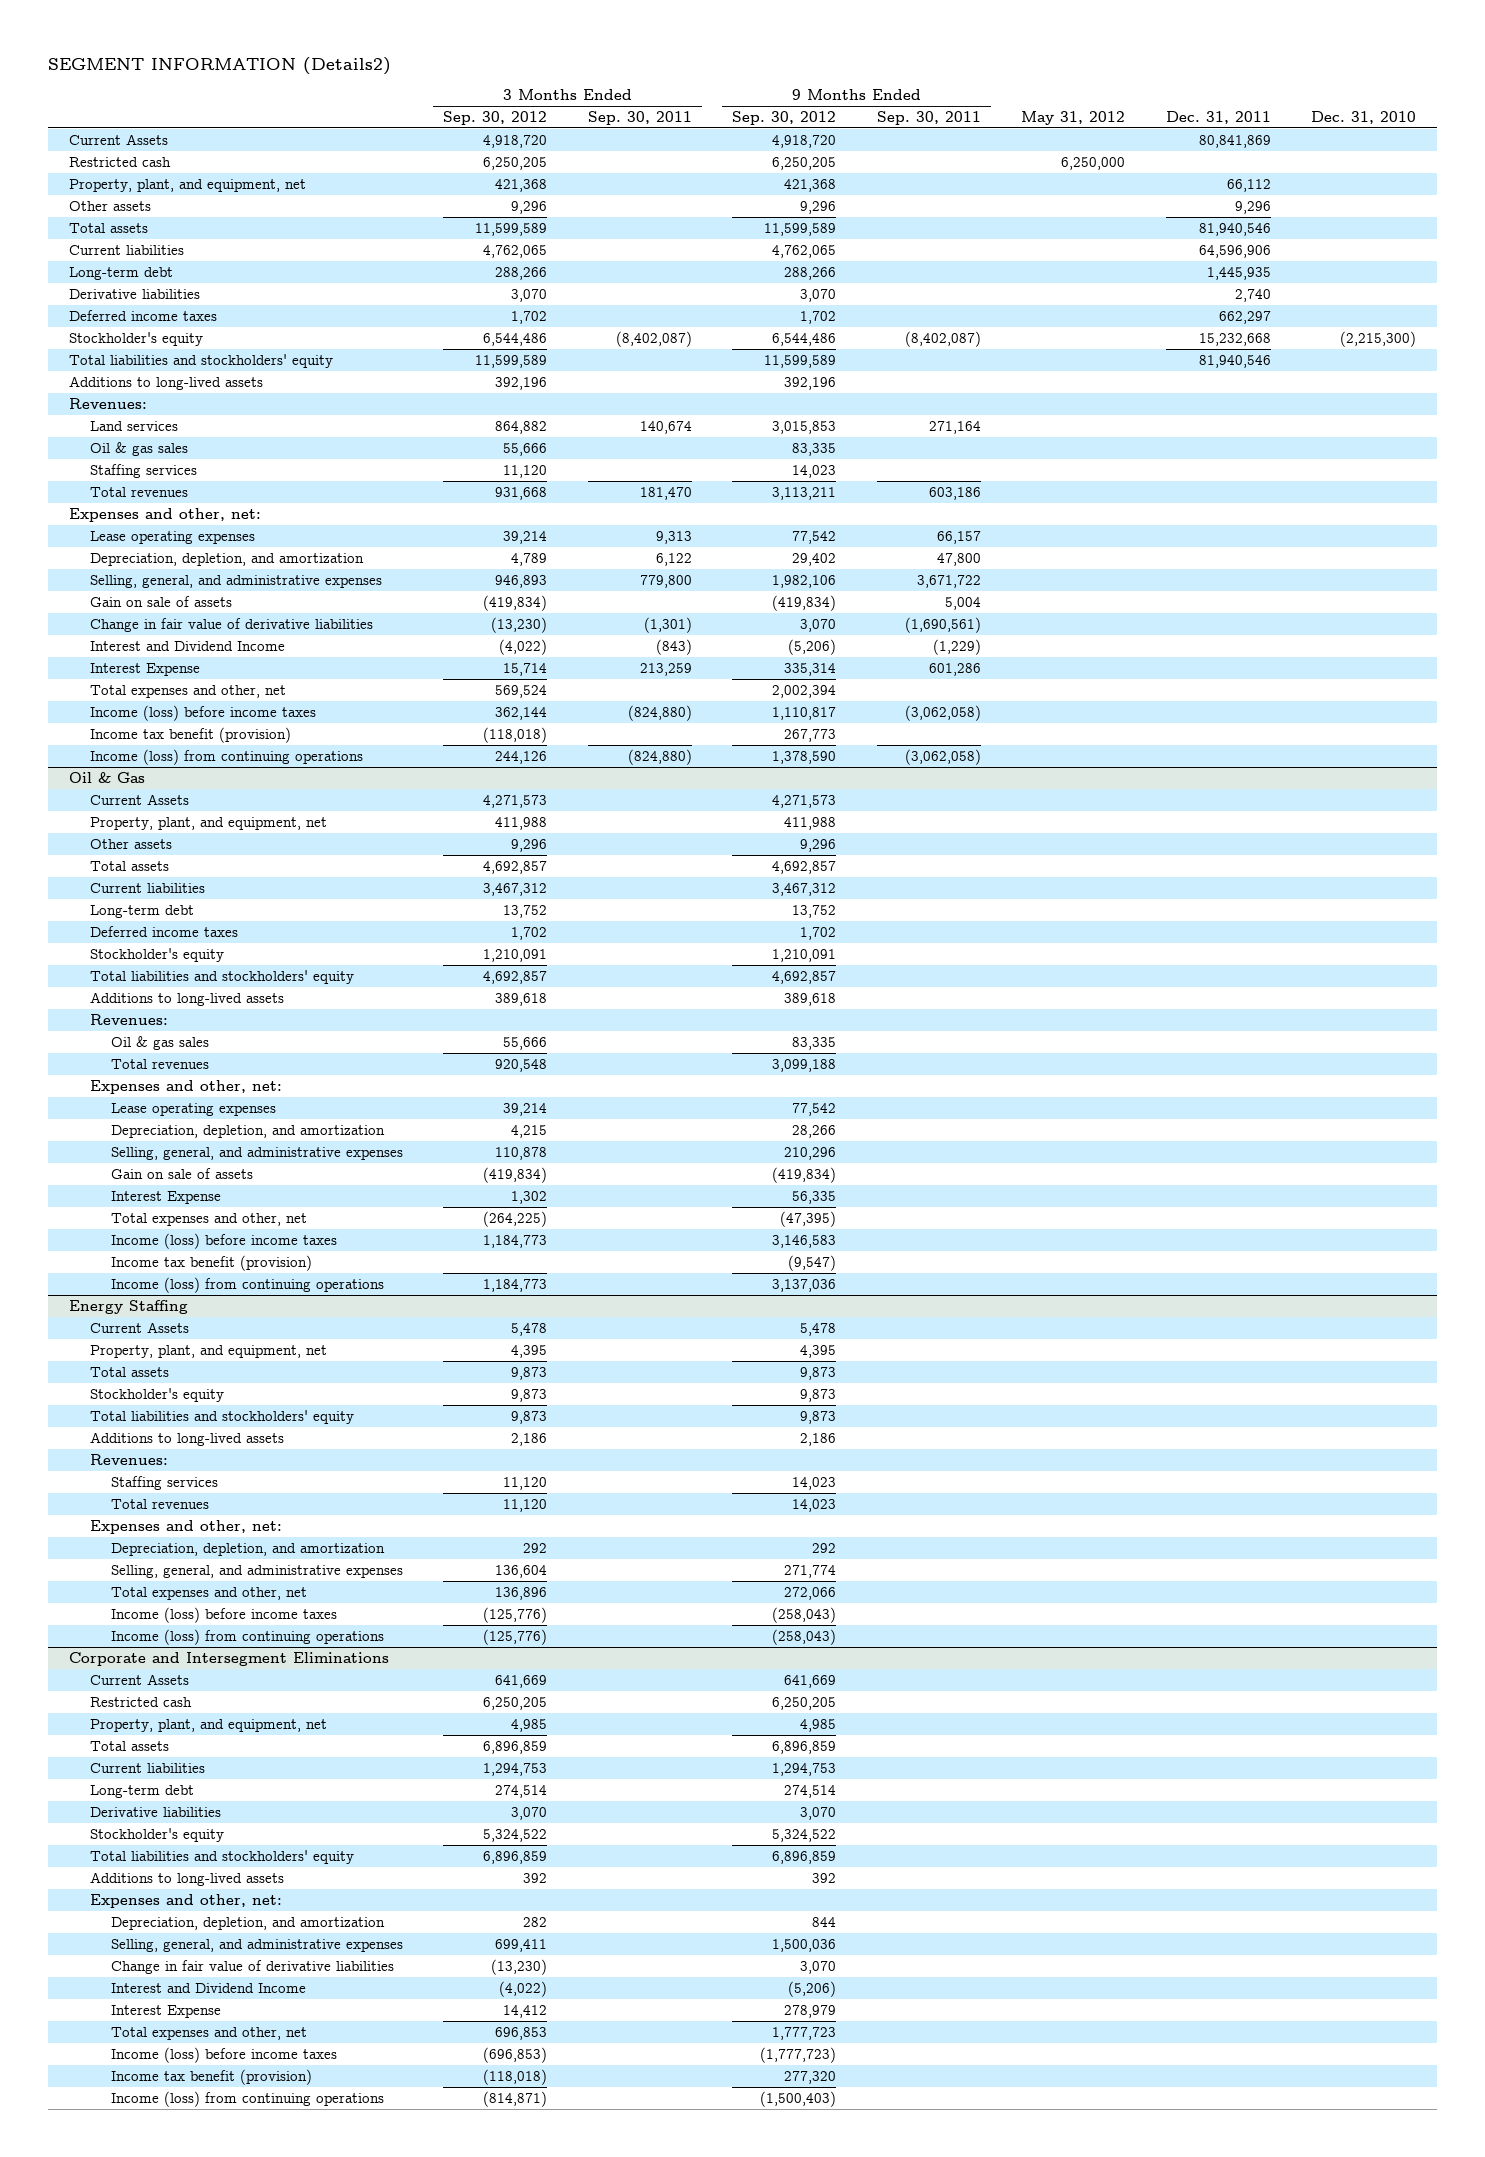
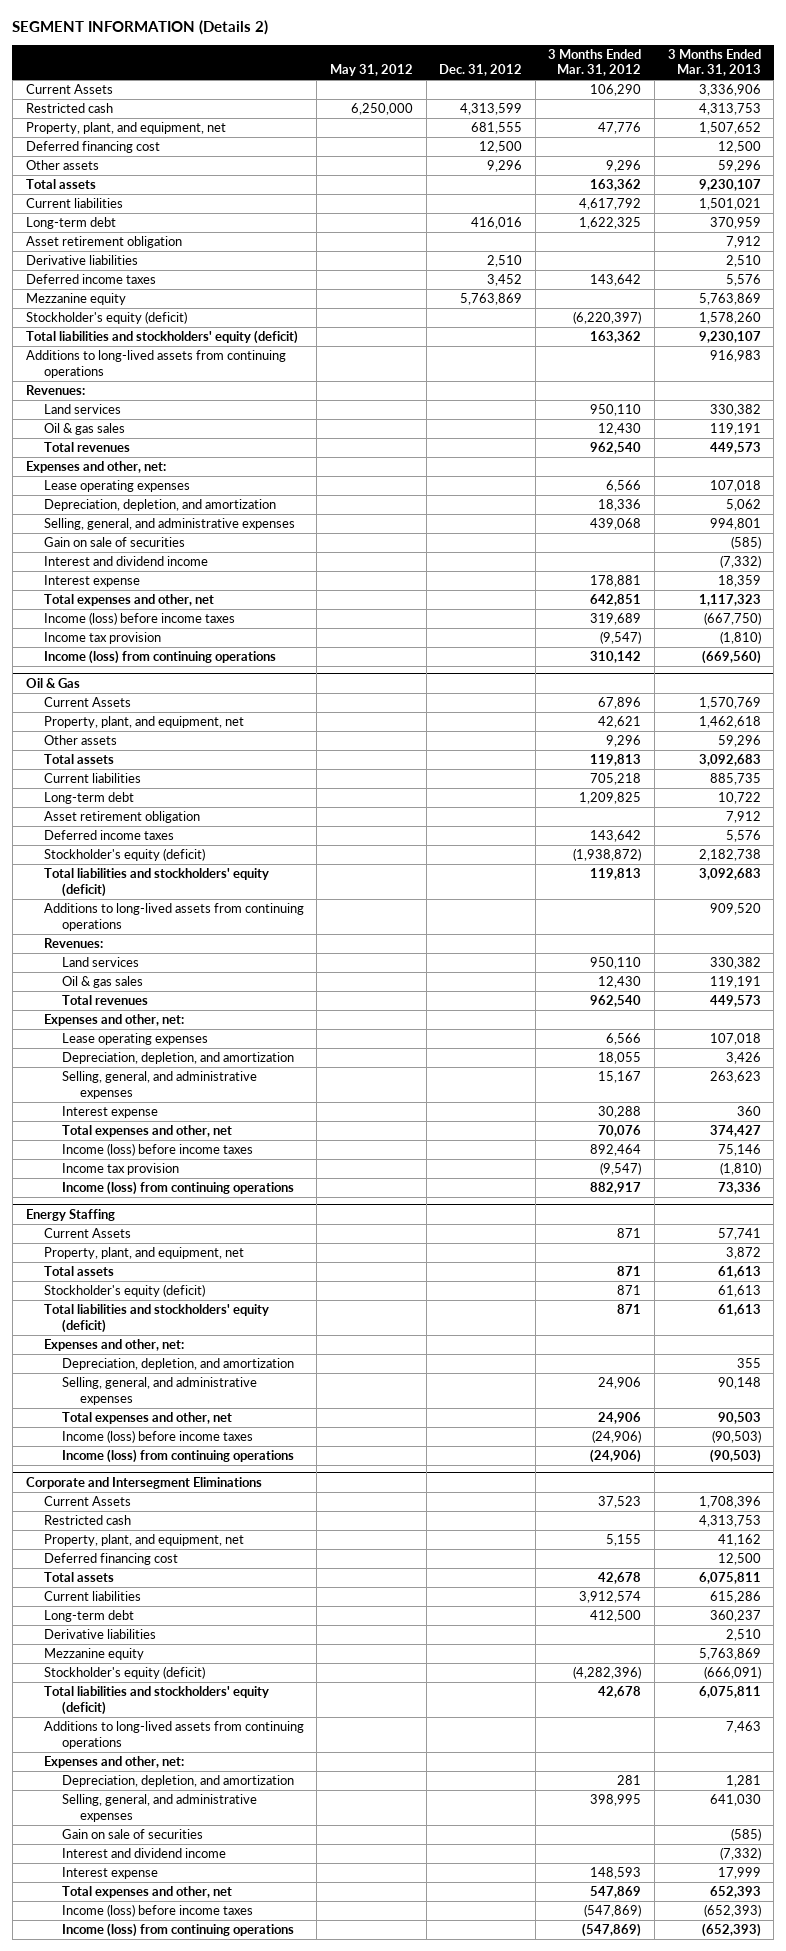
- SEGMENT INFORMATION (Details2)
+ SEGMENT INFORMATION (Details 2)
- | 3 Months Ended Sep. 30, 2012 | 3 Months Ended Sep. 30, 2011 | 9 Months Ended Sep. 30, 2012 | 9 Months Ended Sep. 30, 2011 | May 31, 2012 | Dec. 31, 2011 | Dec. 31, 2010
+ | May 31, 2012 | Dec. 31, 2012 | 3 Months Ended Mar. 31, 2012 | 3 Months Ended Mar. 31, 2013
+ Deferred financing cost | | 12,500 | | 12,500
+ Asset retirement obligation | | | | 7,912
- Stockholder's equity | 6,544,486 | (8,402,087) | 6,544,486 | (8,402,087) | | 15,232,668 | (2,215,300)
- Total liabilities and stockholders' equity | 11,599,589 | | 11,599,589 | | | 81,940,546 |
- Additions to long-lived assets | 392,196 | | 392,196 | | | |
+ Mezzanine equity | | 5,763,869 | | 5,763,869
+ Stockholder's equity (deficit) | | | (6,220,397) | 1,578,260
+ Total liabilities and stockholders' equity (deficit) | | | 163,362 | 9,230,107
+ Additions to long-lived assets from continuing operations | | | | 916,983
- Staffing services | 11,120 | | 14,023 | | | |
- Gain on sale of assets | (419,834) | | (419,834) | 5,004 | | |
- Change in fair value of derivative liabilities | (13,230) | (1,301) | 3,070 | (1,690,561) | | |
- Interest and Dividend Income | (4,022) | (843) | (5,206) | (1,229) | | |
- Interest Expense | 15,714 | 213,259 | 335,314 | 601,286 | | |
+ Gain on sale of securities | | | | (585)
+ Interest and dividend income | | | | (7,332)
+ Interest expense | | | 178,881 | 18,359
- Income tax benefit (provision) | (118,018) | | 267,773 | | | |
+ Income tax provision | | | (9,547) | (1,810)
@ Oil & Gas
+ Asset retirement obligation | | | | 7,912
- Stockholder's equity | 1,210,091 | | 1,210,091 | | | |
- Total liabilities and stockholders' equity | 4,692,857 | | 4,692,857 | | | |
- Additions to long-lived assets | 389,618 | | 389,618 | | | |
+ Stockholder's equity (deficit) | | | (1,938,872) | 2,182,738
+ Total liabilities and stockholders' equity (deficit) | | | 119,813 | 3,092,683
+ Additions to long-lived assets from continuing operations | | | | 909,520
+ Land services | | | 950,110 | 330,382
- Gain on sale of assets | (419,834) | | (419,834) | | | |
- Interest Expense | 1,302 | | 56,335 | | | |
+ Interest expense | | | 30,288 | 360
- Income tax benefit (provision) | | | (9,547) | | | |
+ Income tax provision | | | (9,547) | (1,810)
@ Energy Staffing
- Stockholder's equity | 9,873 | | 9,873 | | | |
- Total liabilities and stockholders' equity | 9,873 | | 9,873 | | | |
- Additions to long-lived assets | 2,186 | | 2,186 | | | |
- Revenues:
- Staffing services | 11,120 | | 14,023 | | | |
- Total revenues | 11,120 | | 14,023 | | | |
+ Stockholder's equity (deficit) | | | 871 | 61,613
+ Total liabilities and stockholders' equity (deficit) | | | 871 | 61,613
@ Corporate and Intersegment Eliminations
+ Deferred financing cost | | | | 12,500
- Stockholder's equity | 5,324,522 | | 5,324,522 | | | |
- Total liabilities and stockholders' equity | 6,896,859 | | 6,896,859 | | | |
- Additions to long-lived assets | 392 | | 392 | | | |
+ Mezzanine equity | | | | 5,763,869
+ Stockholder's equity (deficit) | | | (4,282,396) | (666,091)
+ Total liabilities and stockholders' equity (deficit) | | | 42,678 | 6,075,811
+ Additions to long-lived assets from continuing operations | | | | 7,463
- Change in fair value of derivative liabilities | (13,230) | | 3,070 | | | |
- Interest and Dividend Income | (4,022) | | (5,206) | | | |
- Interest Expense | 14,412 | | 278,979 | | | |
+ Gain on sale of securities | | | | (585)
+ Interest and dividend income | | | | (7,332)
+ Interest expense | | | 148,593 | 17,999
- Income tax benefit (provision) | (118,018) | | 277,320 | | | |

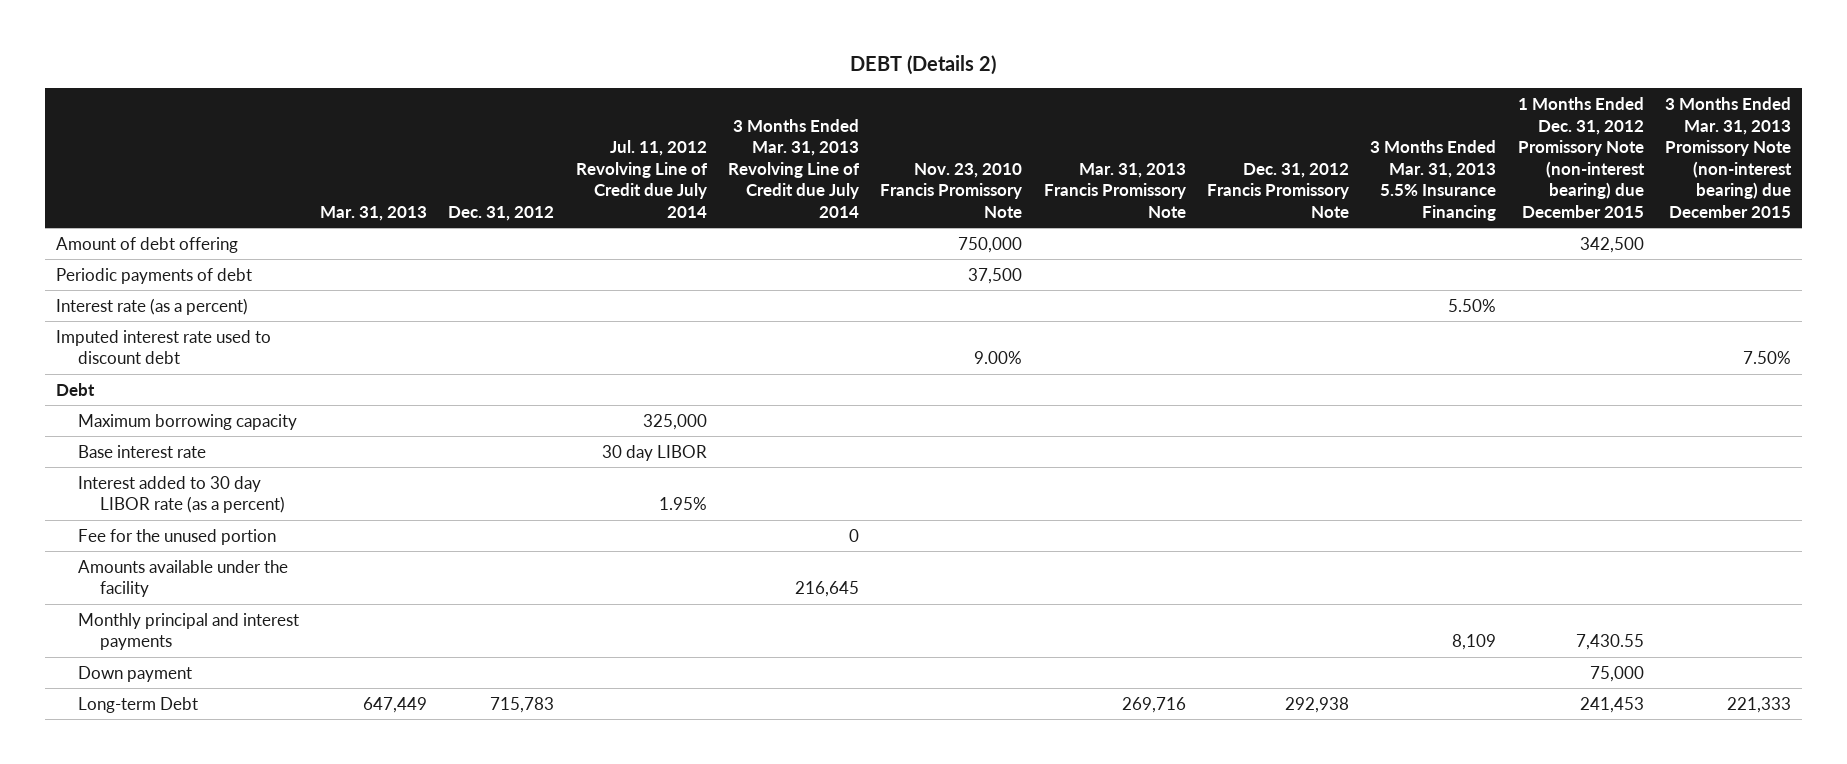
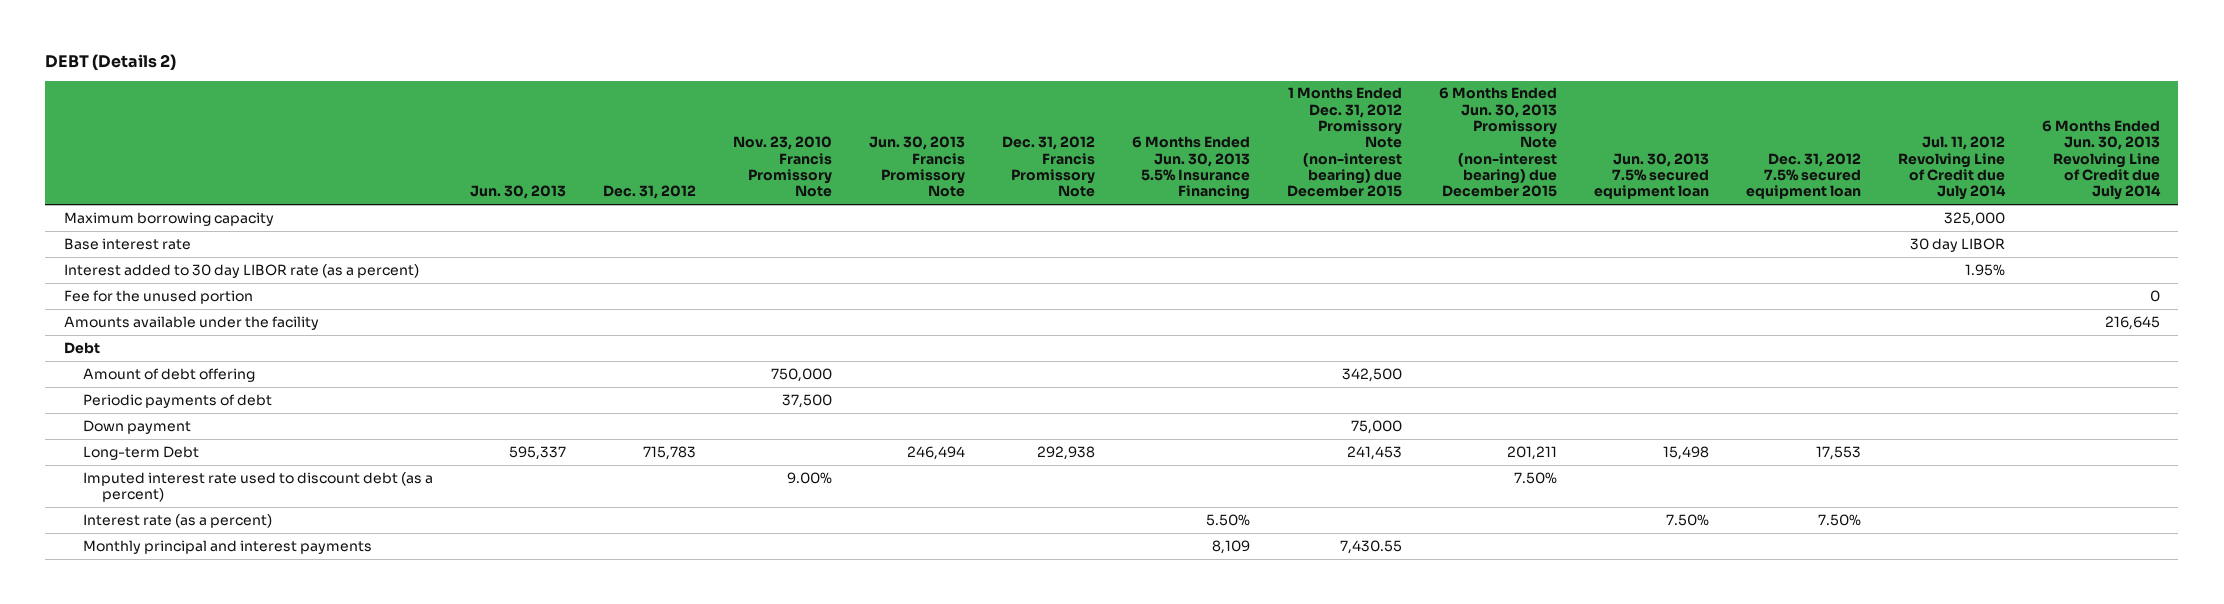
- | Mar. 31, 2013 | Dec. 31, 2012 | Jul. 11, 2012 Revolving Line of Credit due July 2014 | 3 Months Ended Mar. 31, 2013 Revolving Line of Credit due July 2014 | Nov. 23, 2010 Francis Promissory Note | Mar. 31, 2013 Francis Promissory Note | Dec. 31, 2012 Francis Promissory Note | 3 Months Ended Mar. 31, 2013 5.5% Insurance Financing | 1 Months Ended Dec. 31, 2012 Promissory Note (non-interest bearing) due December 2015 | 3 Months Ended Mar. 31, 2013 Promissory Note (non-interest bearing) due December 2015
+ | Jun. 30, 2013 | Dec. 31, 2012 | Nov. 23, 2010 Francis Promissory Note | Jun. 30, 2013 Francis Promissory Note | Dec. 31, 2012 Francis Promissory Note | 6 Months Ended Jun. 30, 2013 5.5% Insurance Financing | 1 Months Ended Dec. 31, 2012 Promissory Note (non-interest bearing) due December 2015 | 6 Months Ended Jun. 30, 2013 Promissory Note (non-interest bearing) due December 2015 | Jun. 30, 2013 7.5% secured equipment loan | Dec. 31, 2012 7.5% secured equipment loan | Jul. 11, 2012 Revolving Line of Credit due July 2014 | 6 Months Ended Jun. 30, 2013 Revolving Line of Credit due July 2014
- Imputed interest rate used to discount debt | | | | | 9.00% | | | | | 7.50%
moved down: Debt
moved down: Amount of debt offering | | | 750,000 | | | | 342,500 | | | | |
moved down: Periodic payments of debt | | | 37,500 | | | | | | | | |
+ Imputed interest rate used to discount debt (as a percent) | | | 9.00% | | | | | 7.50% | | | |
moved down: Interest rate (as a percent) | | | | | | 5.50% | | | 7.50% | 7.50% | |
moved down: Monthly principal and interest payments | | | | | | 8,109 | 7,430.55 | | | | |

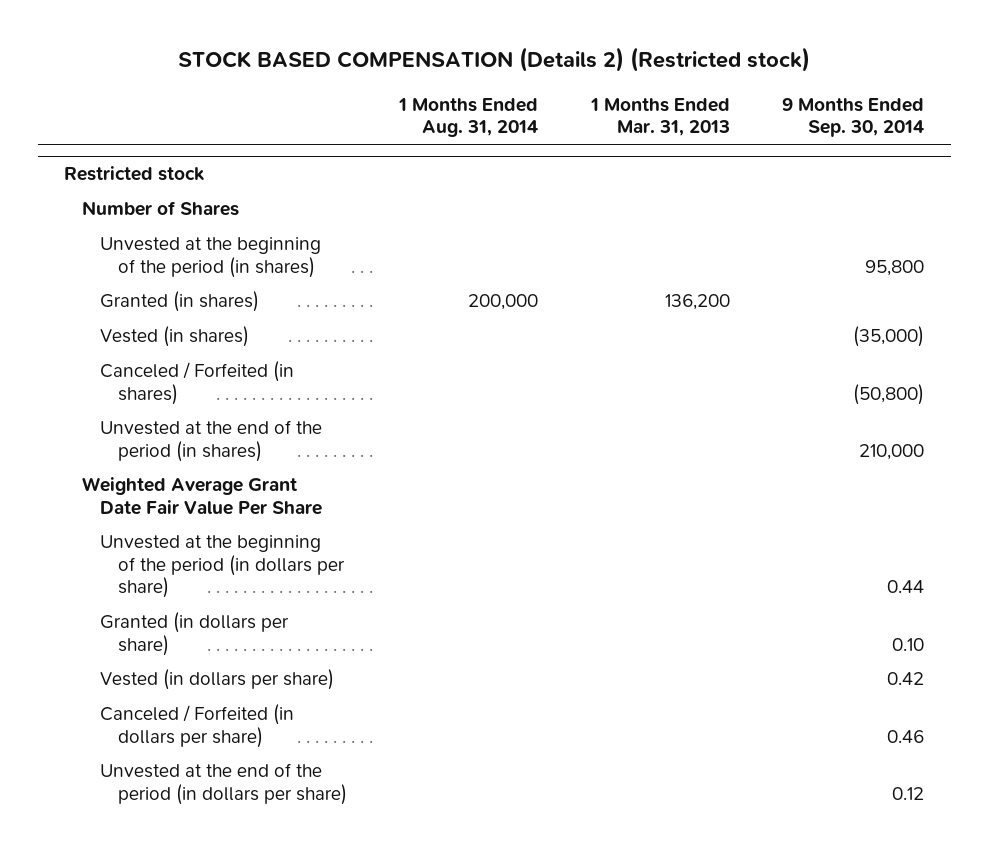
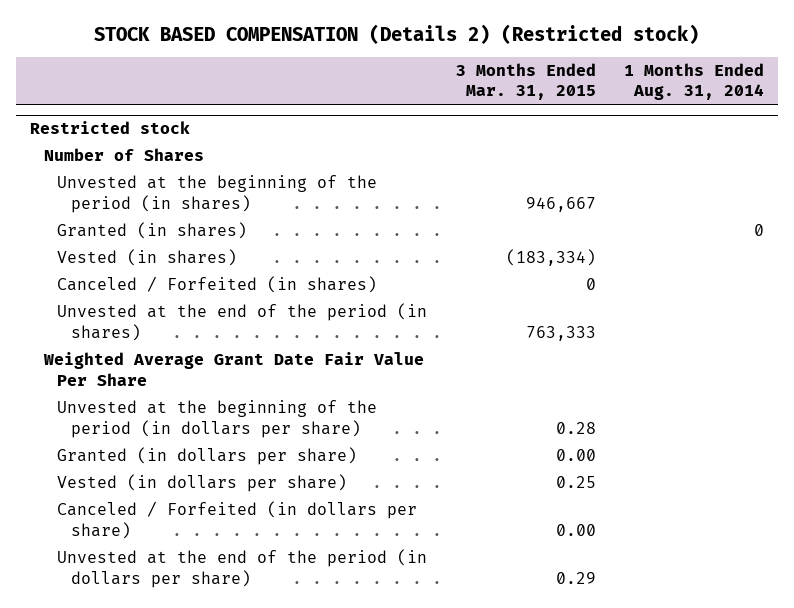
- | 1 Months Ended Aug. 31, 2014 | 1 Months Ended Mar. 31, 2013 | 9 Months Ended Sep. 30, 2014
+ | 3 Months Ended Mar. 31, 2015 | 1 Months Ended Aug. 31, 2014
@ Restricted stock
- Granted (in shares) | 200,000 | 136,200 |
+ Granted (in shares) | | 0

